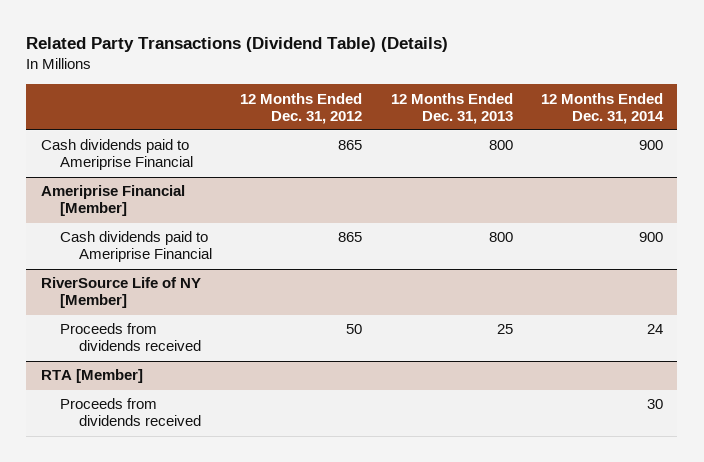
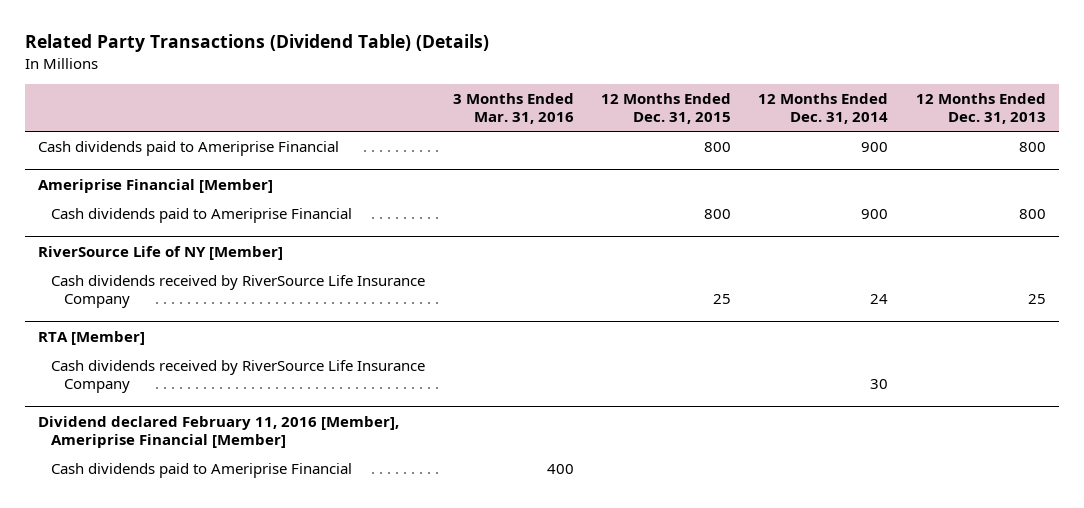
- | 12 Months Ended Dec. 31, 2012 | 12 Months Ended Dec. 31, 2013 | 12 Months Ended Dec. 31, 2014
+ | 3 Months Ended Mar. 31, 2016 | 12 Months Ended Dec. 31, 2015 | 12 Months Ended Dec. 31, 2014 | 12 Months Ended Dec. 31, 2013
@ RiverSource Life of NY [Member]
- Proceeds from dividends received | 50 | 25 | 24
+ Cash dividends received by RiverSource Life Insurance Company | | 25 | 24 | 25
@ RTA [Member]
- Proceeds from dividends received | | | 30
+ Cash dividends received by RiverSource Life Insurance Company | | | 30 |
+ Dividend declared February 11, 2016 [Member], Ameriprise Financial [Member]
+ Cash dividends paid to Ameriprise Financial | 400 | | |

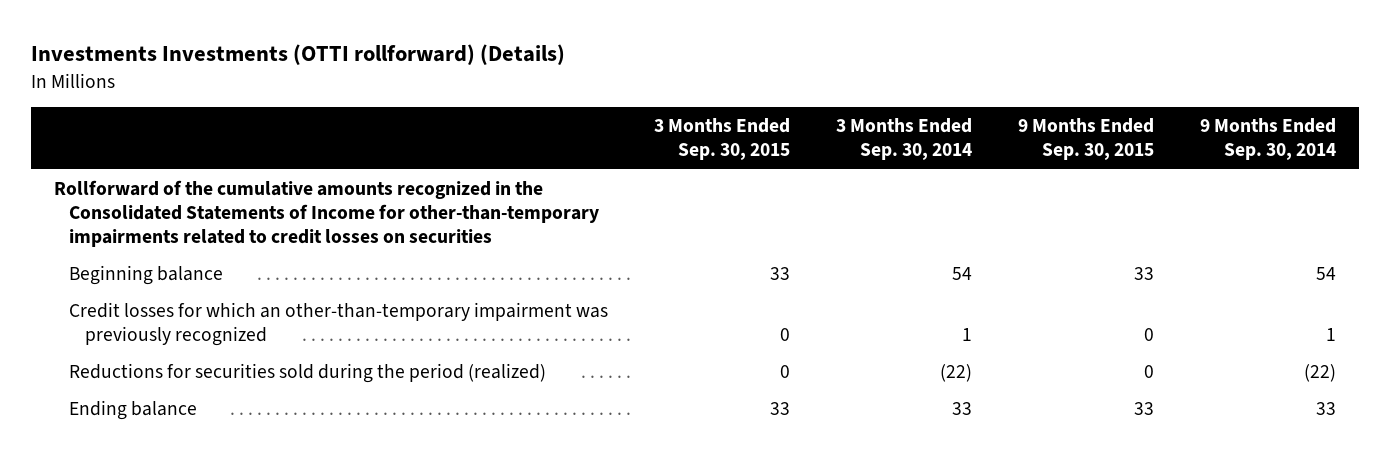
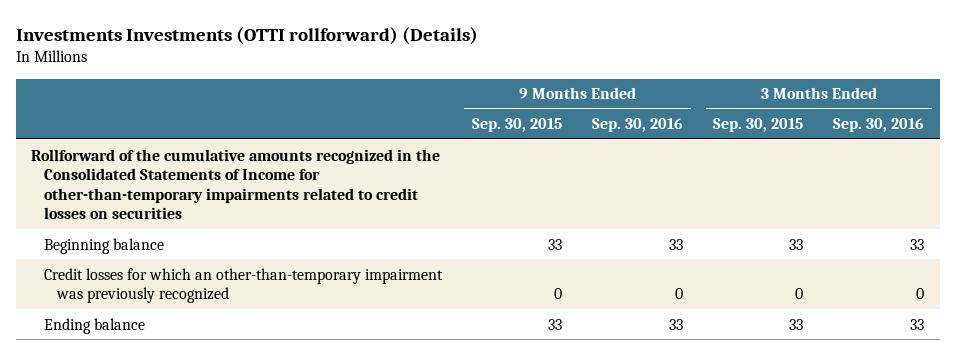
- | 3 Months Ended Sep. 30, 2015 | 3 Months Ended Sep. 30, 2014 | 9 Months Ended Sep. 30, 2015 | 9 Months Ended Sep. 30, 2014
+ | 9 Months Ended Sep. 30, 2015 | 9 Months Ended Sep. 30, 2016 | 3 Months Ended Sep. 30, 2015 | 3 Months Ended Sep. 30, 2016
- Reductions for securities sold during the period (realized) | 0 | (22) | 0 | (22)

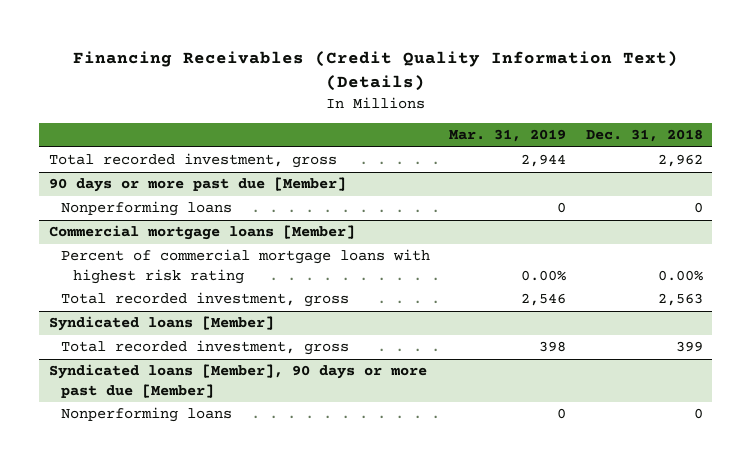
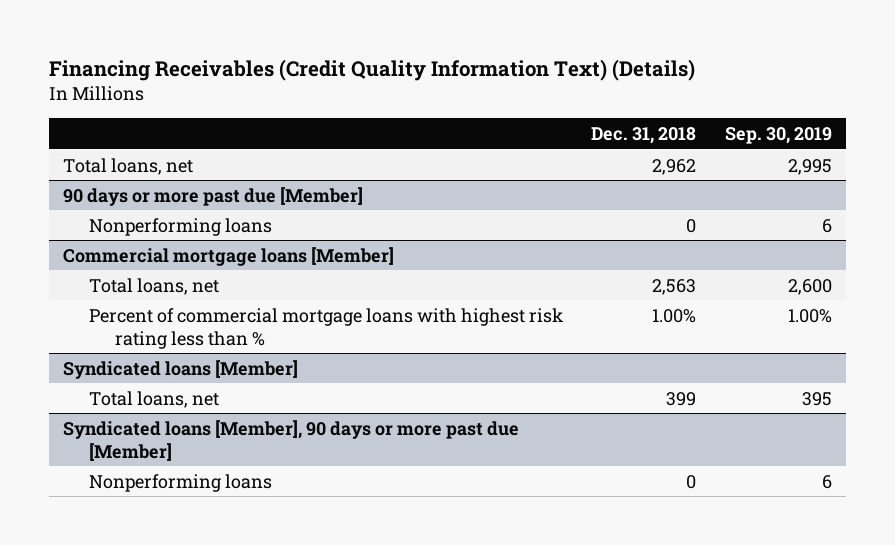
- | Mar. 31, 2019 | Dec. 31, 2018
+ | Dec. 31, 2018 | Sep. 30, 2019
- Total recorded investment, gross | 2,944 | 2,962
+ Total loans, net | 2,962 | 2,995
@ Commercial mortgage loans [Member]
- Percent of commercial mortgage loans with highest risk rating | 0.00% | 0.00%
- Total recorded investment, gross | 2,546 | 2,563
+ Total loans, net | 2,563 | 2,600
+ Percent of commercial mortgage loans with highest risk rating less than % | 1.00% | 1.00%
@ Syndicated loans [Member]
- Total recorded investment, gross | 398 | 399
+ Total loans, net | 399 | 395

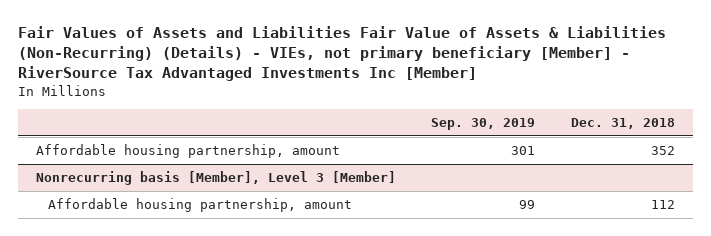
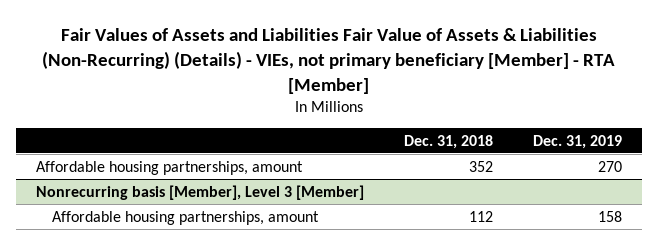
- Fair Values of Assets and Liabilities Fair Value of Assets & Liabilities (Non-Recurring) (Details) - VIEs, not primary beneficiary [Member] - RiverSource Tax Advantaged Investments Inc [Member]
+ Fair Values of Assets and Liabilities Fair Value of Assets & Liabilities (Non-Recurring) (Details) - VIEs, not primary beneficiary [Member] - RTA [Member]
- | Sep. 30, 2019 | Dec. 31, 2018
+ | Dec. 31, 2018 | Dec. 31, 2019
- Affordable housing partnership, amount | 301 | 352
+ Affordable housing partnerships, amount | 352 | 270
@ Nonrecurring basis [Member], Level 3 [Member]
- Affordable housing partnership, amount | 99 | 112
+ Affordable housing partnerships, amount | 112 | 158

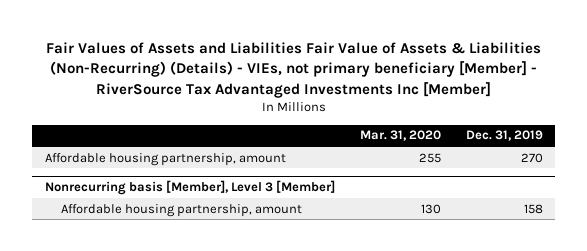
- Fair Values of Assets and Liabilities Fair Value of Assets & Liabilities (Non-Recurring) (Details) - VIEs, not primary beneficiary [Member] - RTA [Member]
+ Fair Values of Assets and Liabilities Fair Value of Assets & Liabilities (Non-Recurring) (Details) - VIEs, not primary beneficiary [Member] - RiverSource Tax Advantaged Investments Inc [Member]
- | Dec. 31, 2018 | Dec. 31, 2019
+ | Mar. 31, 2020 | Dec. 31, 2019
- Affordable housing partnerships, amount | 352 | 270
+ Affordable housing partnership, amount | 255 | 270
@ Nonrecurring basis [Member], Level 3 [Member]
- Affordable housing partnerships, amount | 112 | 158
+ Affordable housing partnership, amount | 130 | 158

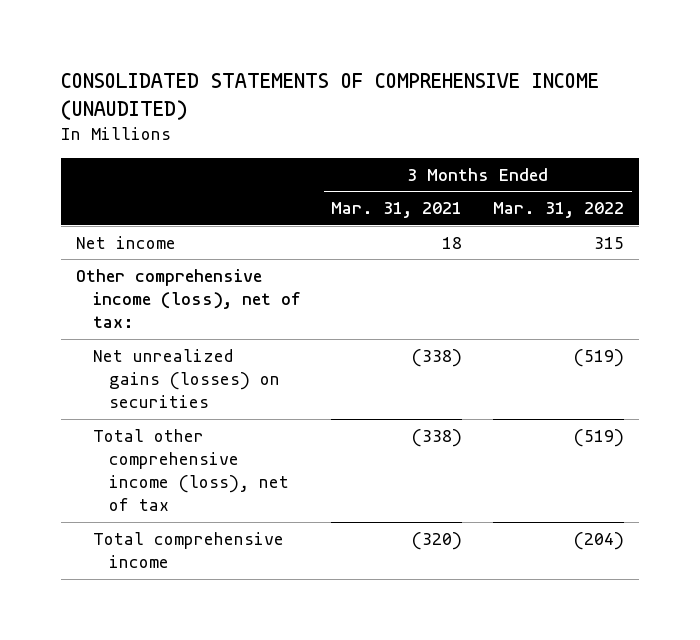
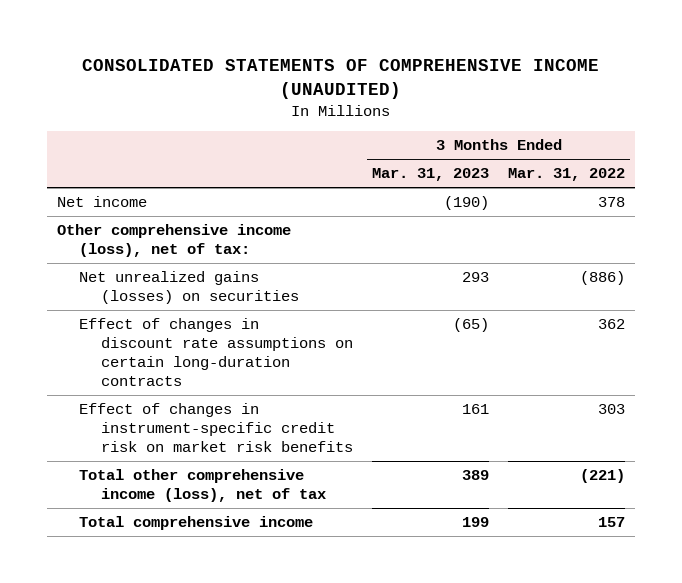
- | 3 Months Ended Mar. 31, 2021 | 3 Months Ended Mar. 31, 2022
+ | 3 Months Ended Mar. 31, 2023 | 3 Months Ended Mar. 31, 2022
- Net income | 18 | 315
+ Net income | (190) | 378
- Net unrealized gains (losses) on securities | (338) | (519)
- Total other comprehensive income (loss), net of tax | (338) | (519)
- Total comprehensive income | (320) | (204)
+ Net unrealized gains (losses) on securities | 293 | (886)
+ Effect of changes in discount rate assumptions on certain long-duration contracts | (65) | 362
+ Effect of changes in instrument-specific credit risk on market risk benefits | 161 | 303
+ Total other comprehensive income (loss), net of tax | 389 | (221)
+ Total comprehensive income | 199 | 157

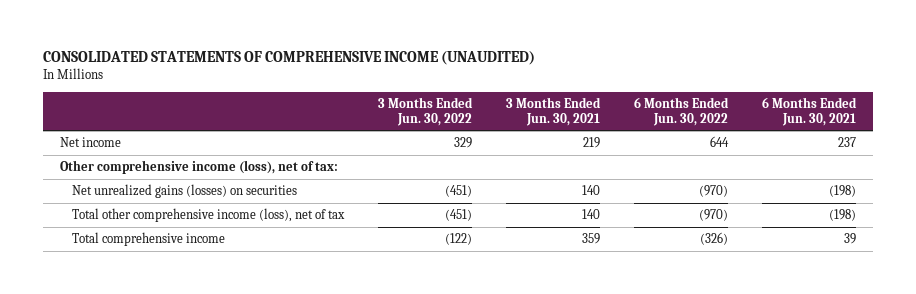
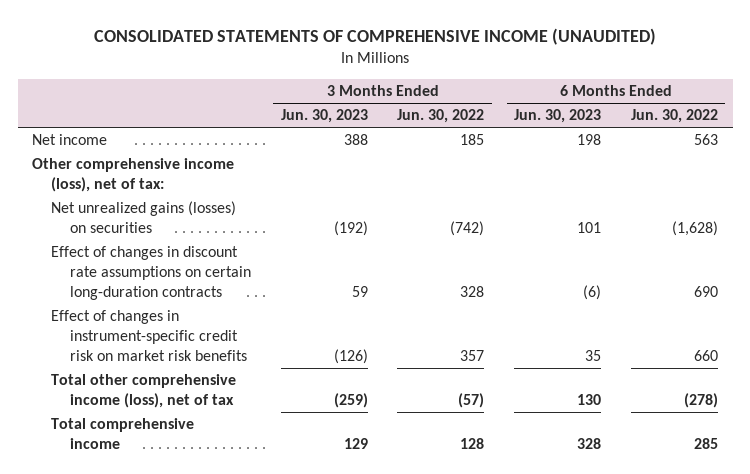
- | 3 Months Ended Jun. 30, 2022 | 3 Months Ended Jun. 30, 2021 | 6 Months Ended Jun. 30, 2022 | 6 Months Ended Jun. 30, 2021
+ | 3 Months Ended Jun. 30, 2023 | 3 Months Ended Jun. 30, 2022 | 6 Months Ended Jun. 30, 2023 | 6 Months Ended Jun. 30, 2022
- Net income | 329 | 219 | 644 | 237
+ Net income | 388 | 185 | 198 | 563
- Net unrealized gains (losses) on securities | (451) | 140 | (970) | (198)
- Total other comprehensive income (loss), net of tax | (451) | 140 | (970) | (198)
- Total comprehensive income | (122) | 359 | (326) | 39
+ Net unrealized gains (losses) on securities | (192) | (742) | 101 | (1,628)
+ Effect of changes in discount rate assumptions on certain long-duration contracts | 59 | 328 | (6) | 690
+ Effect of changes in instrument-specific credit risk on market risk benefits | (126) | 357 | 35 | 660
+ Total other comprehensive income (loss), net of tax | (259) | (57) | 130 | (278)
+ Total comprehensive income | 129 | 128 | 328 | 285

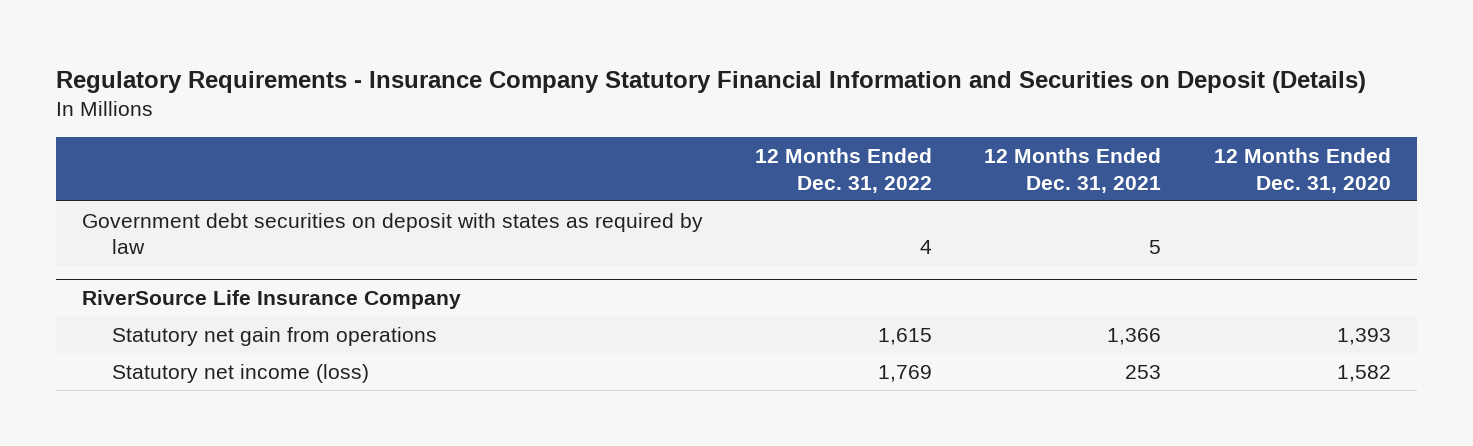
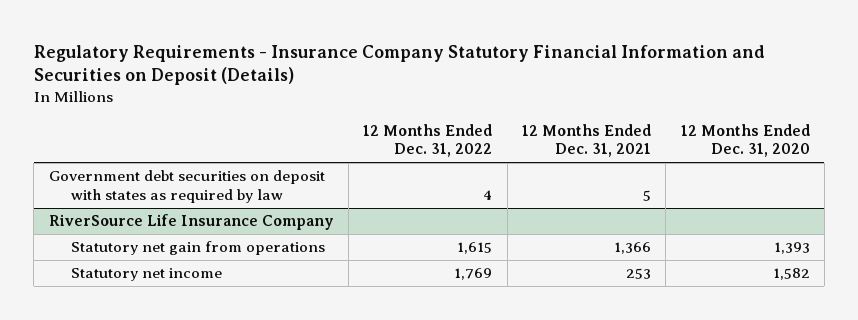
@ RiverSource Life Insurance Company
- Statutory net income (loss) | 1,769 | 253 | 1,582
+ Statutory net income | 1,769 | 253 | 1,582

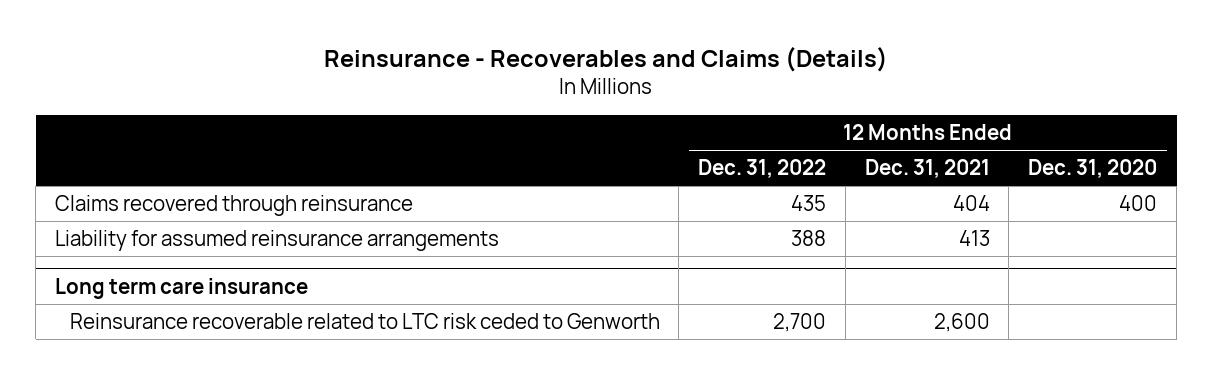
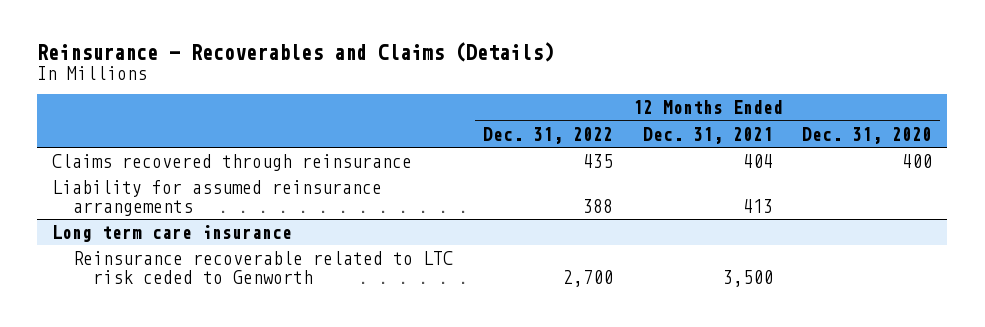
@ Long term care insurance
- Reinsurance recoverable related to LTC risk ceded to Genworth | 2,700 | 2,600 |
+ Reinsurance recoverable related to LTC risk ceded to Genworth | 2,700 | 3,500 |

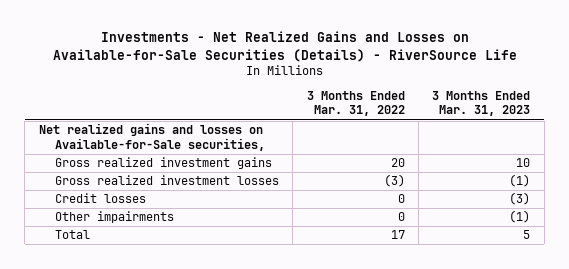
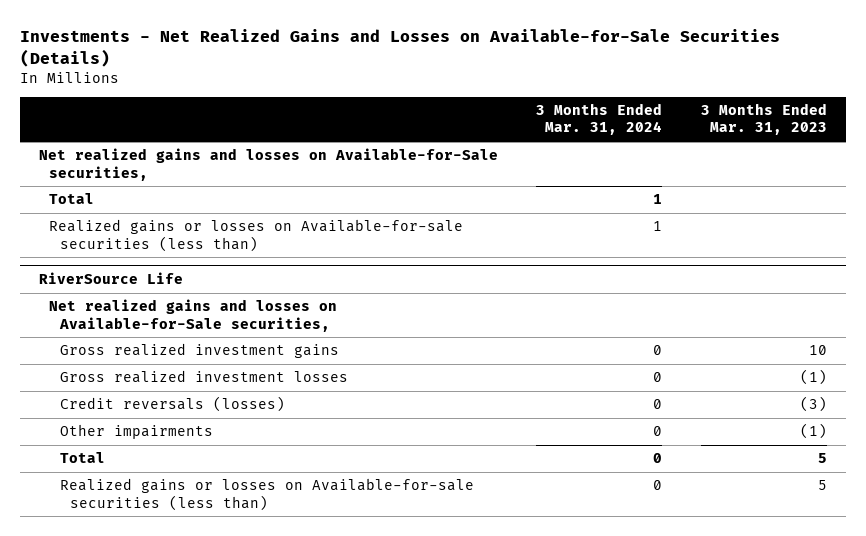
- Investments - Net Realized Gains and Losses on Available-for-Sale Securities (Details) - RiverSource Life
+ Investments - Net Realized Gains and Losses on Available-for-Sale Securities (Details)
- | 3 Months Ended Mar. 31, 2022 | 3 Months Ended Mar. 31, 2023
+ | 3 Months Ended Mar. 31, 2024 | 3 Months Ended Mar. 31, 2023
+ Total | 1 |
+ Realized gains or losses on Available-for-sale securities (less than) | 1 |
+ RiverSource Life
+ Net realized gains and losses on Available-for-Sale securities,
- Credit losses | 0 | (3)
+ Credit reversals (losses) | 0 | (3)
+ Realized gains or losses on Available-for-sale securities (less than) | 0 | 5

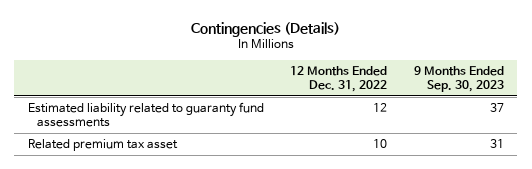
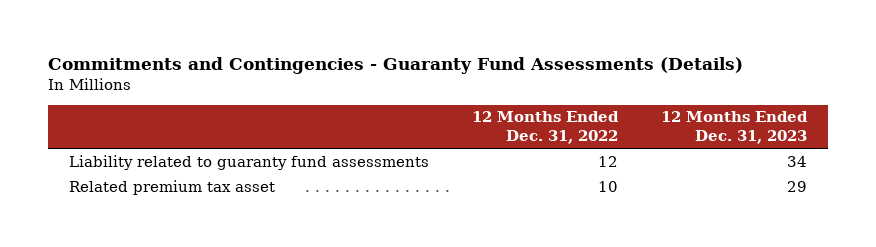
- Contingencies (Details)
+ Commitments and Contingencies - Guaranty Fund Assessments (Details)
- | 12 Months Ended Dec. 31, 2022 | 9 Months Ended Sep. 30, 2023
+ | 12 Months Ended Dec. 31, 2022 | 12 Months Ended Dec. 31, 2023
- Estimated liability related to guaranty fund assessments | 12 | 37
+ Liability related to guaranty fund assessments | 12 | 34

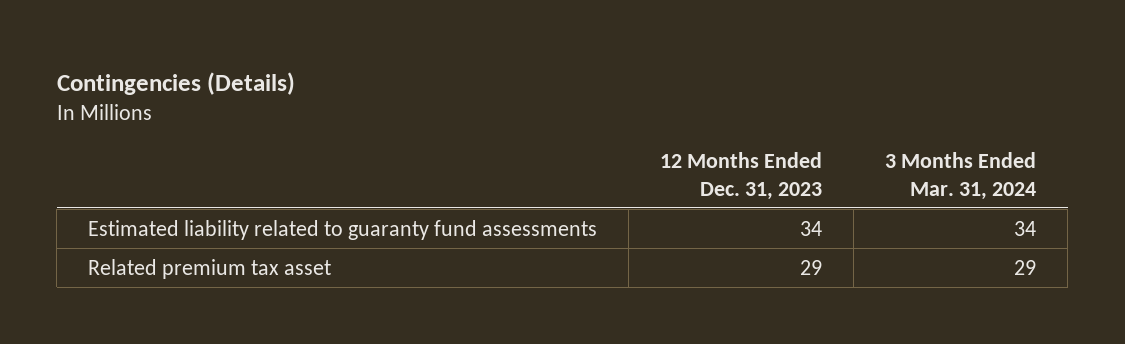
- Commitments and Contingencies - Guaranty Fund Assessments (Details)
+ Contingencies (Details)
- | 12 Months Ended Dec. 31, 2022 | 12 Months Ended Dec. 31, 2023
+ | 12 Months Ended Dec. 31, 2023 | 3 Months Ended Mar. 31, 2024
- Liability related to guaranty fund assessments | 12 | 34
+ Estimated liability related to guaranty fund assessments | 34 | 34

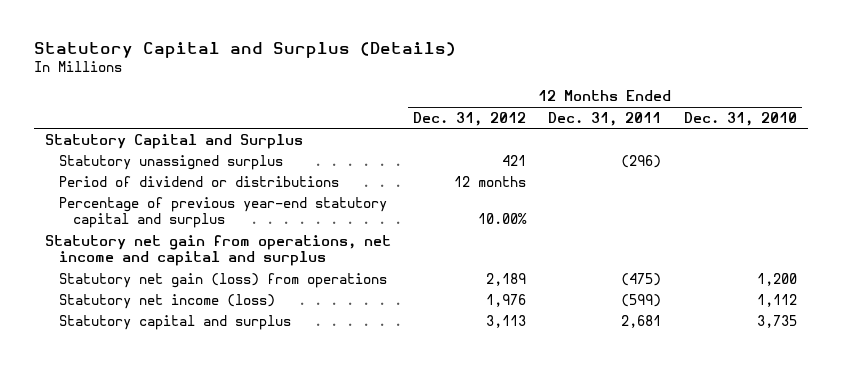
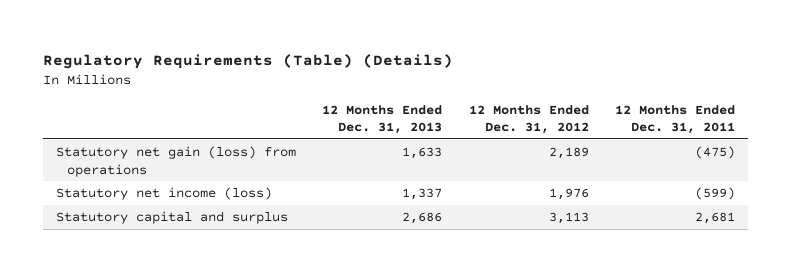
- Statutory Capital and Surplus (Details)
+ Regulatory Requirements (Table) (Details)
- | 12 Months Ended Dec. 31, 2012 | 12 Months Ended Dec. 31, 2011 | 12 Months Ended Dec. 31, 2010
+ | 12 Months Ended Dec. 31, 2013 | 12 Months Ended Dec. 31, 2012 | 12 Months Ended Dec. 31, 2011
- Statutory Capital and Surplus
- Statutory unassigned surplus | 421 | (296) |
- Period of dividend or distributions | 12 months | |
- Percentage of previous year-end statutory capital and surplus | 10.00% | |
- Statutory net gain from operations, net income and capital and surplus

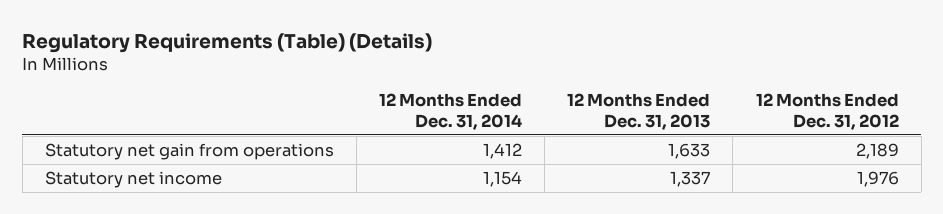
- | 12 Months Ended Dec. 31, 2013 | 12 Months Ended Dec. 31, 2012 | 12 Months Ended Dec. 31, 2011
+ | 12 Months Ended Dec. 31, 2014 | 12 Months Ended Dec. 31, 2013 | 12 Months Ended Dec. 31, 2012
- Statutory net gain (loss) from operations | 1,633 | 2,189 | (475)
- Statutory net income (loss) | 1,337 | 1,976 | (599)
- Statutory capital and surplus | 2,686 | 3,113 | 2,681
+ Statutory net gain from operations | 1,412 | 1,633 | 2,189
+ Statutory net income | 1,154 | 1,337 | 1,976

